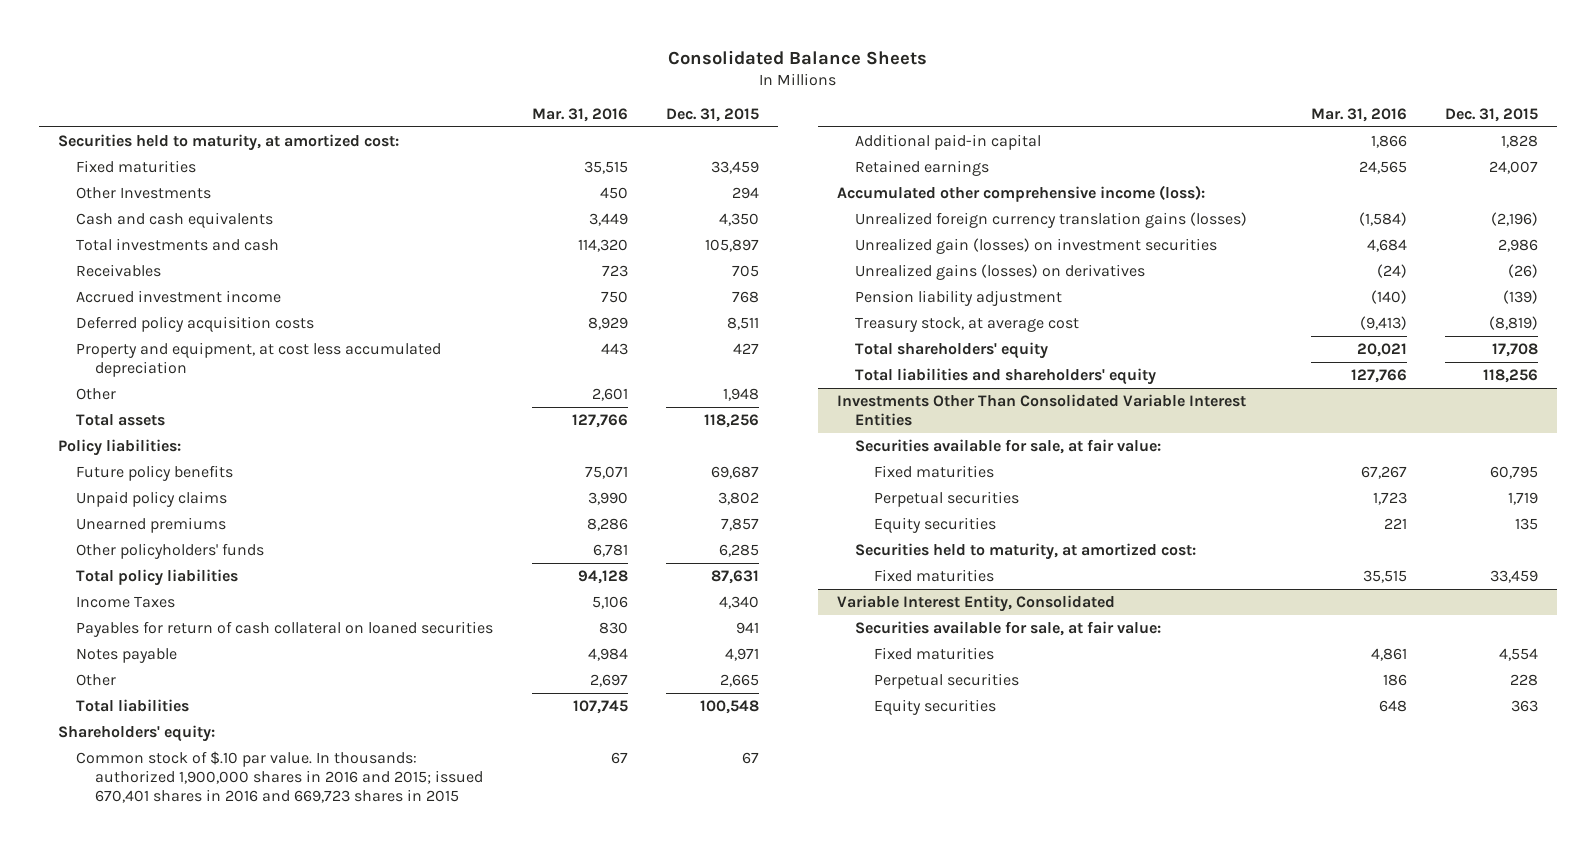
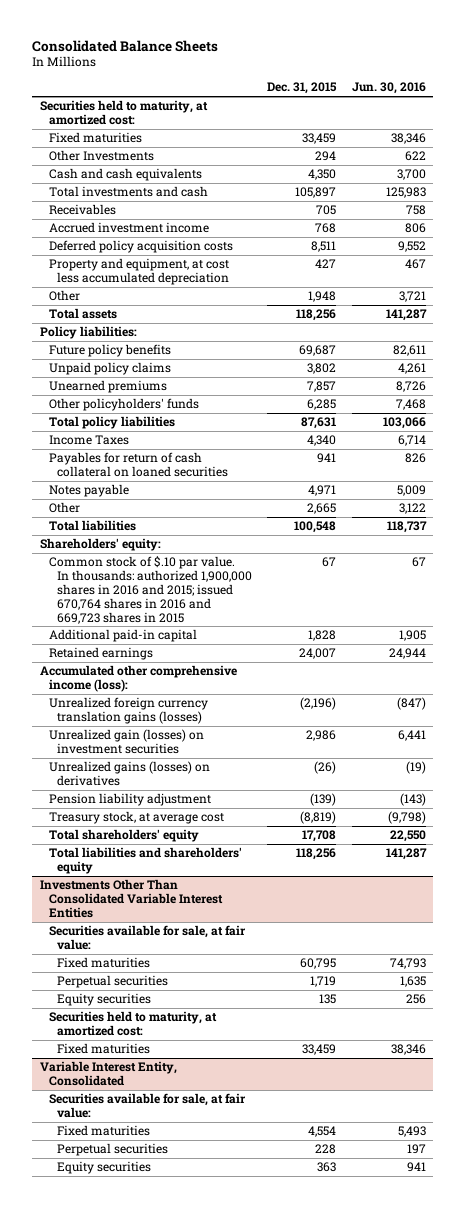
- | Mar. 31, 2016 | Dec. 31, 2015
+ | Dec. 31, 2015 | Jun. 30, 2016
- Common stock of $.10 par value. In thousands: authorized 1,900,000 shares in 2016 and 2015; issued 670,401 shares in 2016 and 669,723 shares in 2015 | 67 | 67
+ Common stock of $.10 par value. In thousands: authorized 1,900,000 shares in 2016 and 2015; issued 670,764 shares in 2016 and 669,723 shares in 2015 | 67 | 67

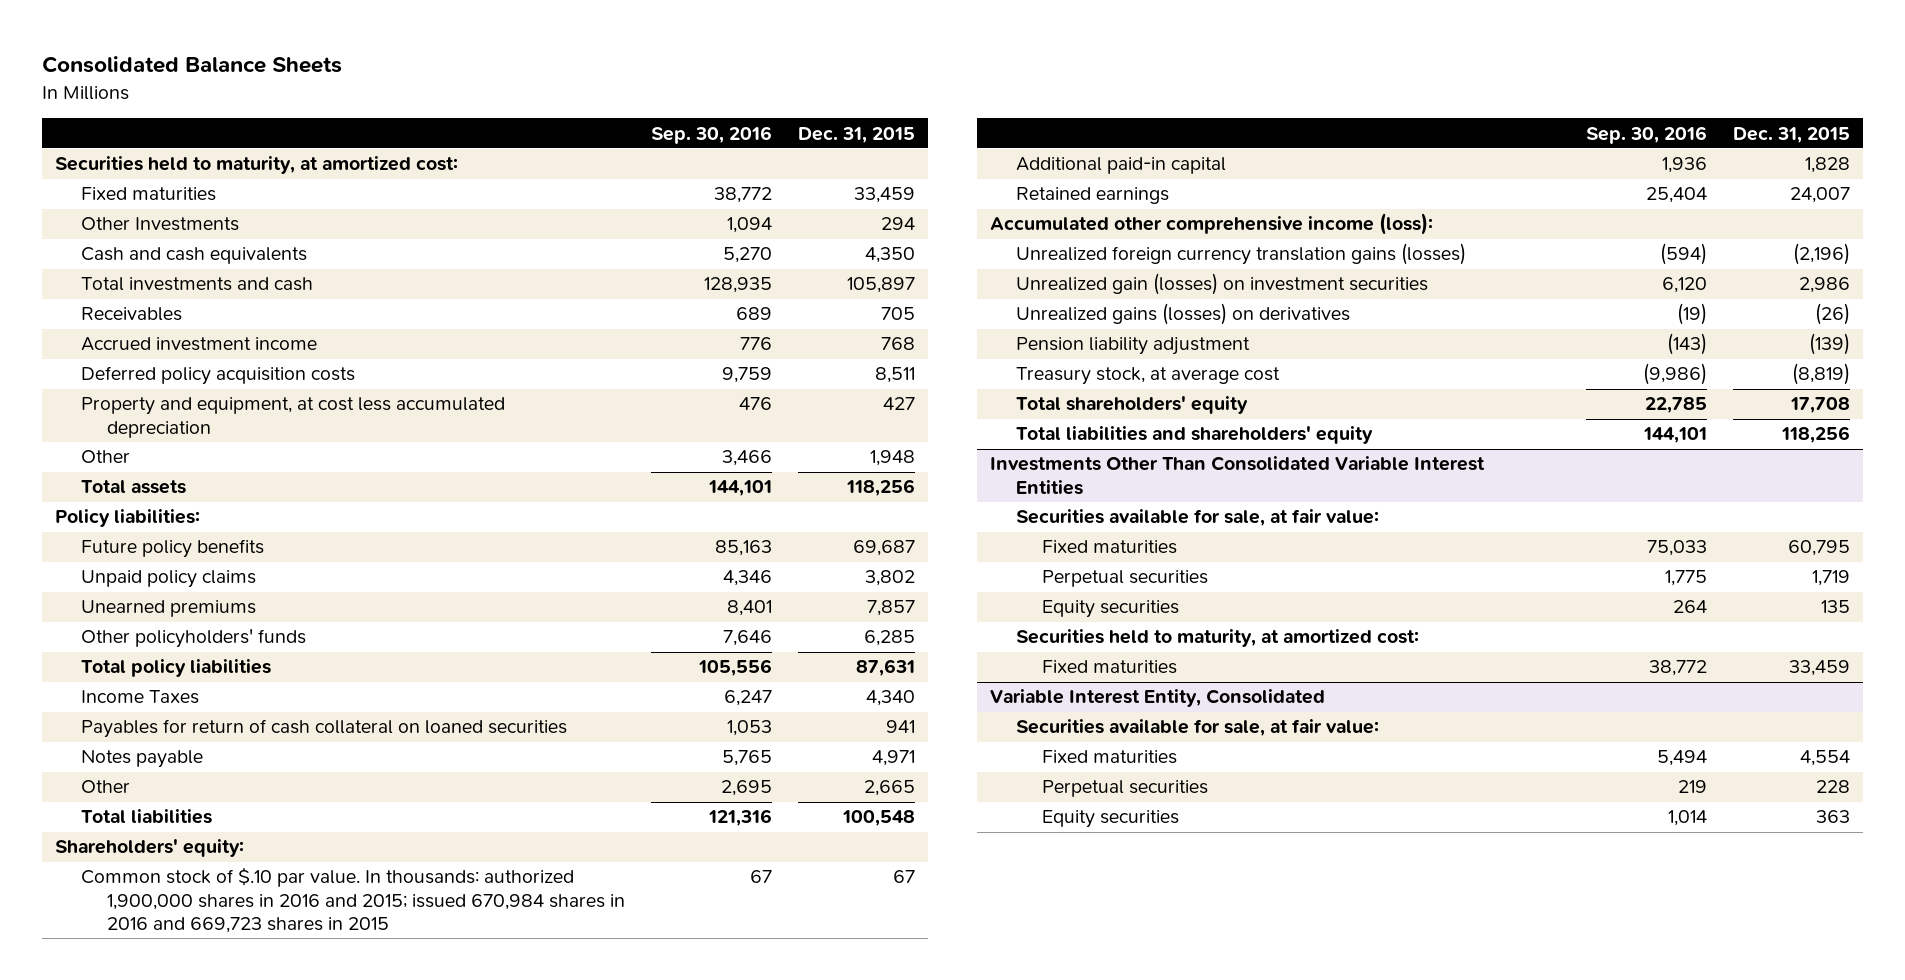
- | Dec. 31, 2015 | Jun. 30, 2016
+ | Sep. 30, 2016 | Dec. 31, 2015
- Common stock of $.10 par value. In thousands: authorized 1,900,000 shares in 2016 and 2015; issued 670,764 shares in 2016 and 669,723 shares in 2015 | 67 | 67
+ Common stock of $.10 par value. In thousands: authorized 1,900,000 shares in 2016 and 2015; issued 670,984 shares in 2016 and 669,723 shares in 2015 | 67 | 67

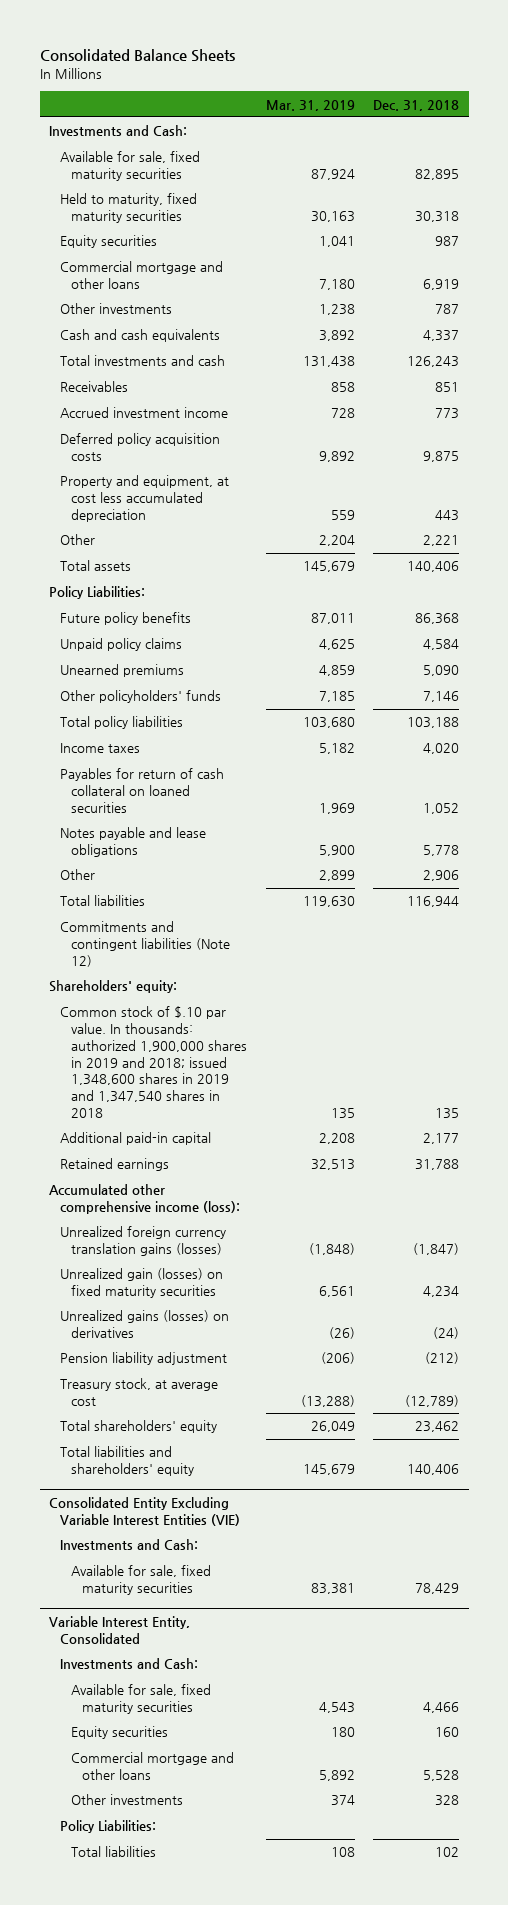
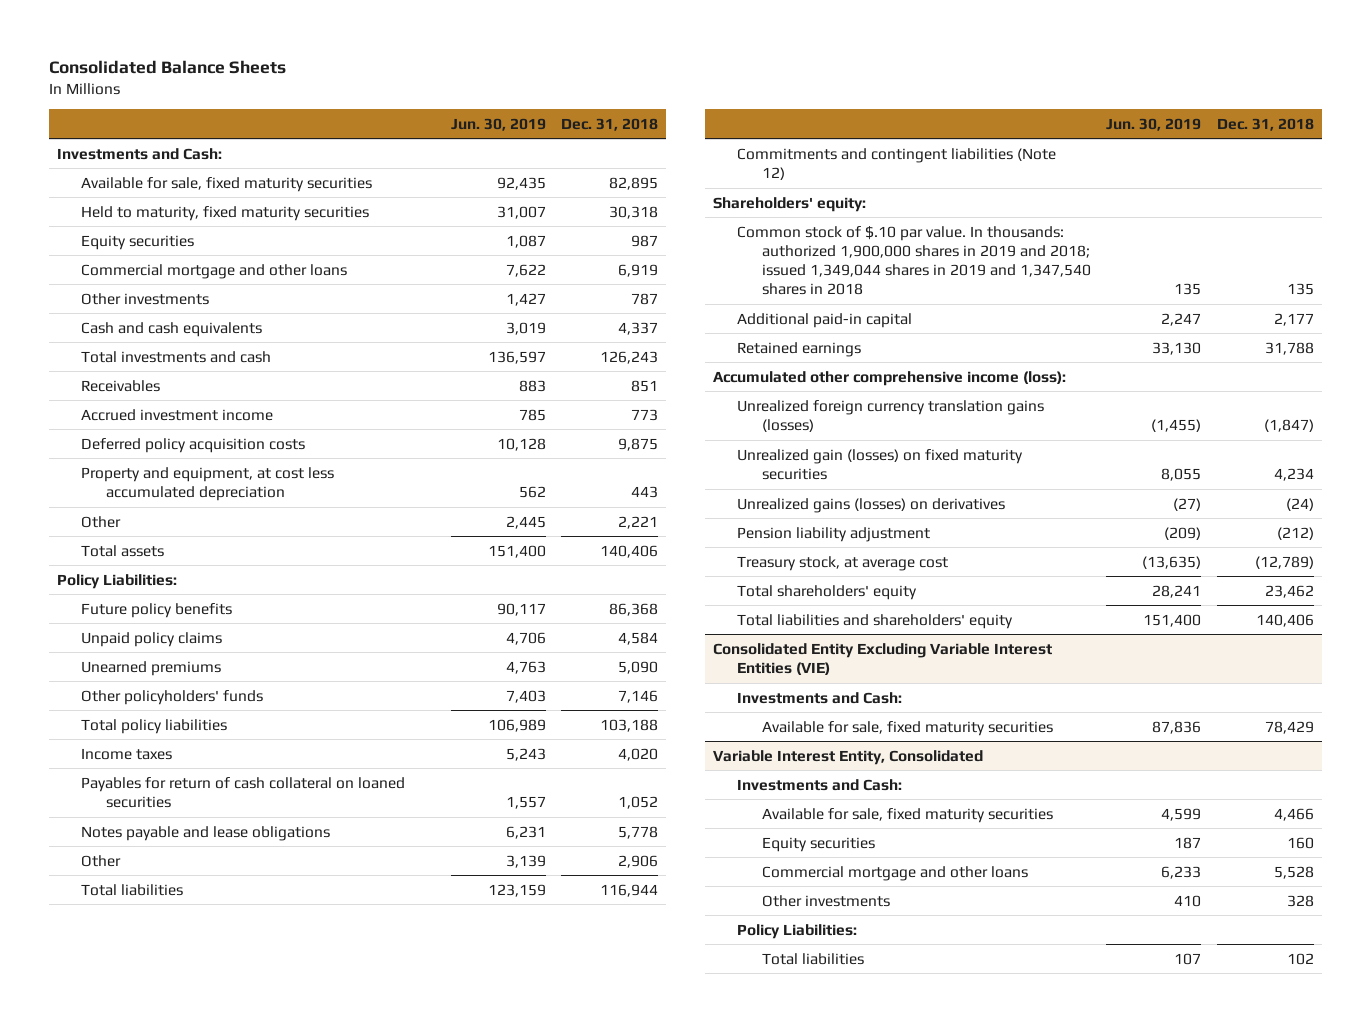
- | Mar. 31, 2019 | Dec. 31, 2018
+ | Jun. 30, 2019 | Dec. 31, 2018
- Common stock of $.10 par value. In thousands: authorized 1,900,000 shares in 2019 and 2018; issued 1,348,600 shares in 2019 and 1,347,540 shares in 2018 | 135 | 135
+ Common stock of $.10 par value. In thousands: authorized 1,900,000 shares in 2019 and 2018; issued 1,349,044 shares in 2019 and 1,347,540 shares in 2018 | 135 | 135

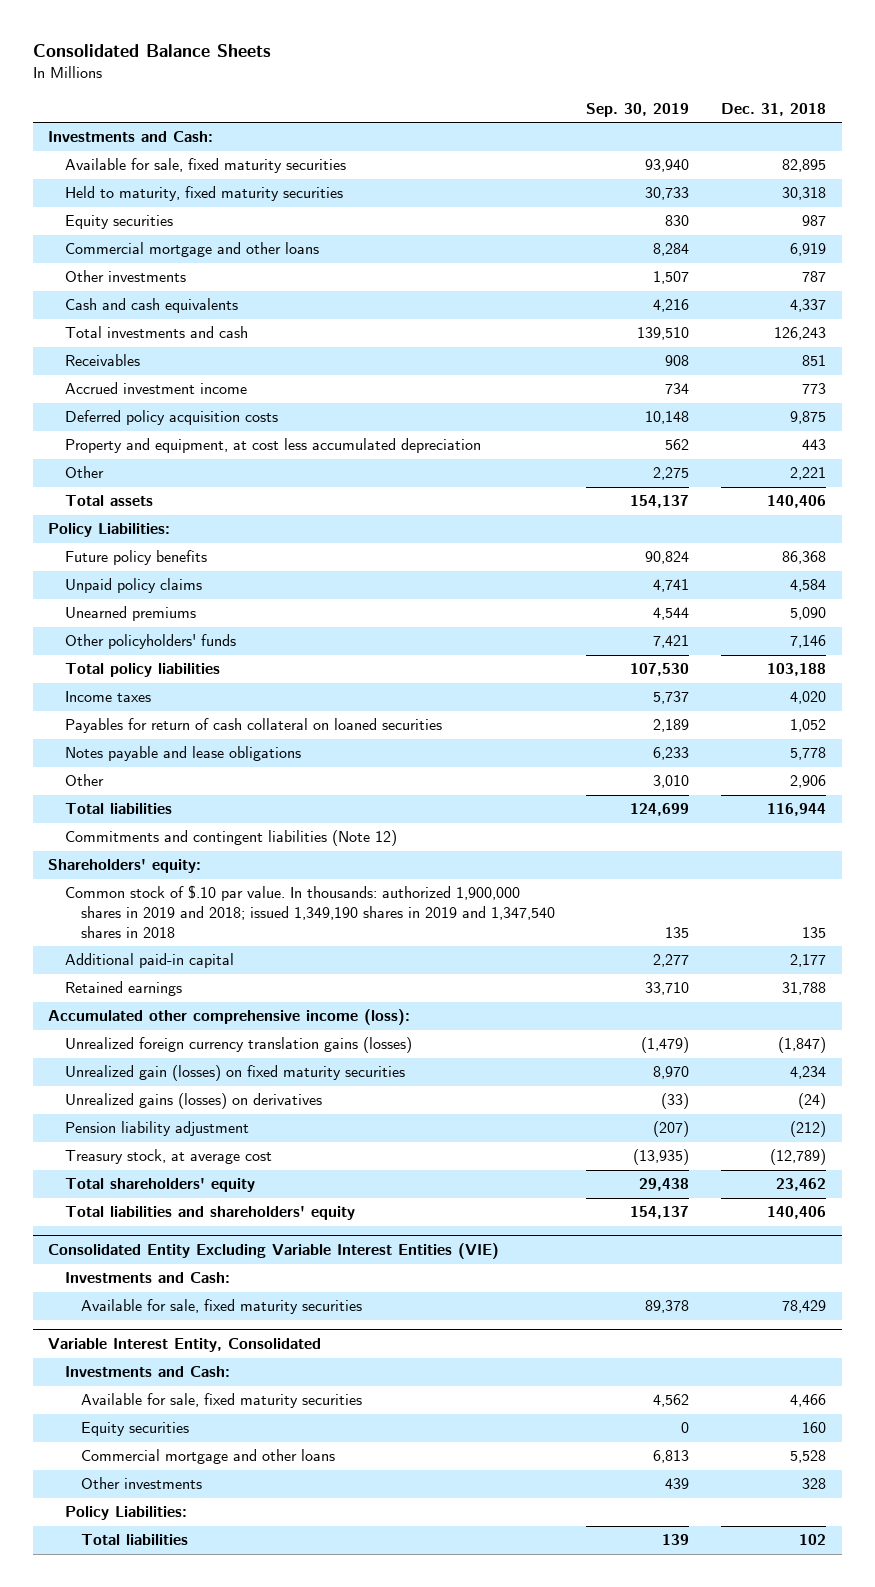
- | Jun. 30, 2019 | Dec. 31, 2018
+ | Sep. 30, 2019 | Dec. 31, 2018
- Common stock of $.10 par value. In thousands: authorized 1,900,000 shares in 2019 and 2018; issued 1,349,044 shares in 2019 and 1,347,540 shares in 2018 | 135 | 135
+ Common stock of $.10 par value. In thousands: authorized 1,900,000 shares in 2019 and 2018; issued 1,349,190 shares in 2019 and 1,347,540 shares in 2018 | 135 | 135

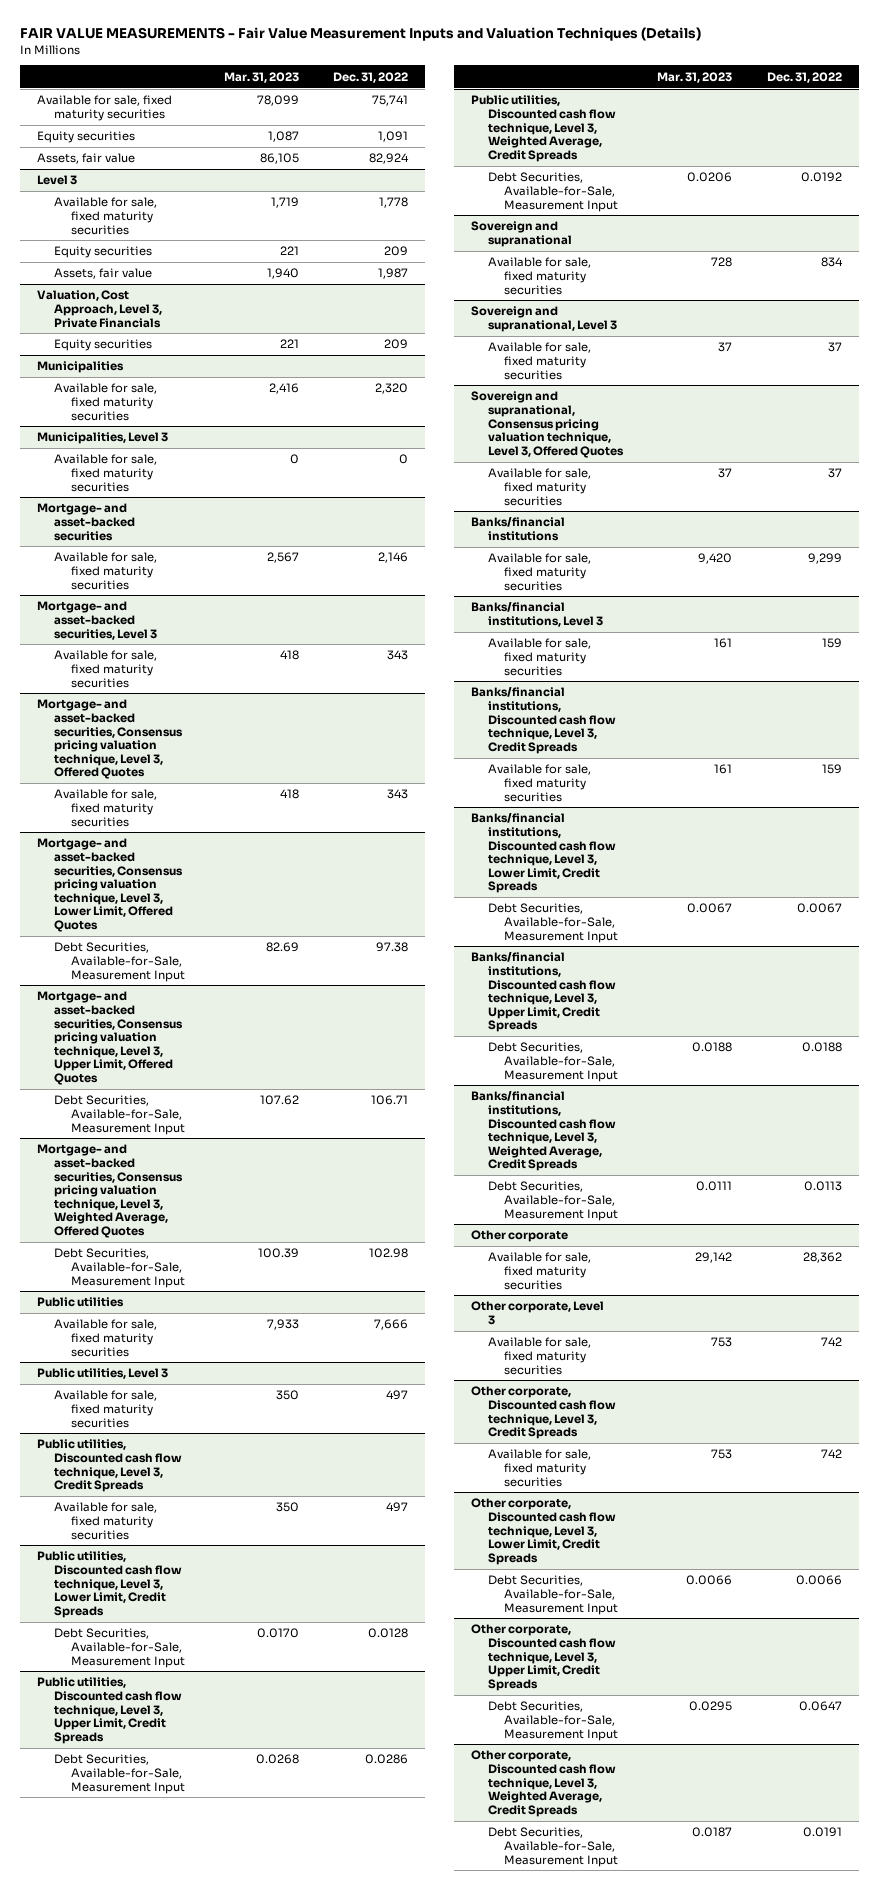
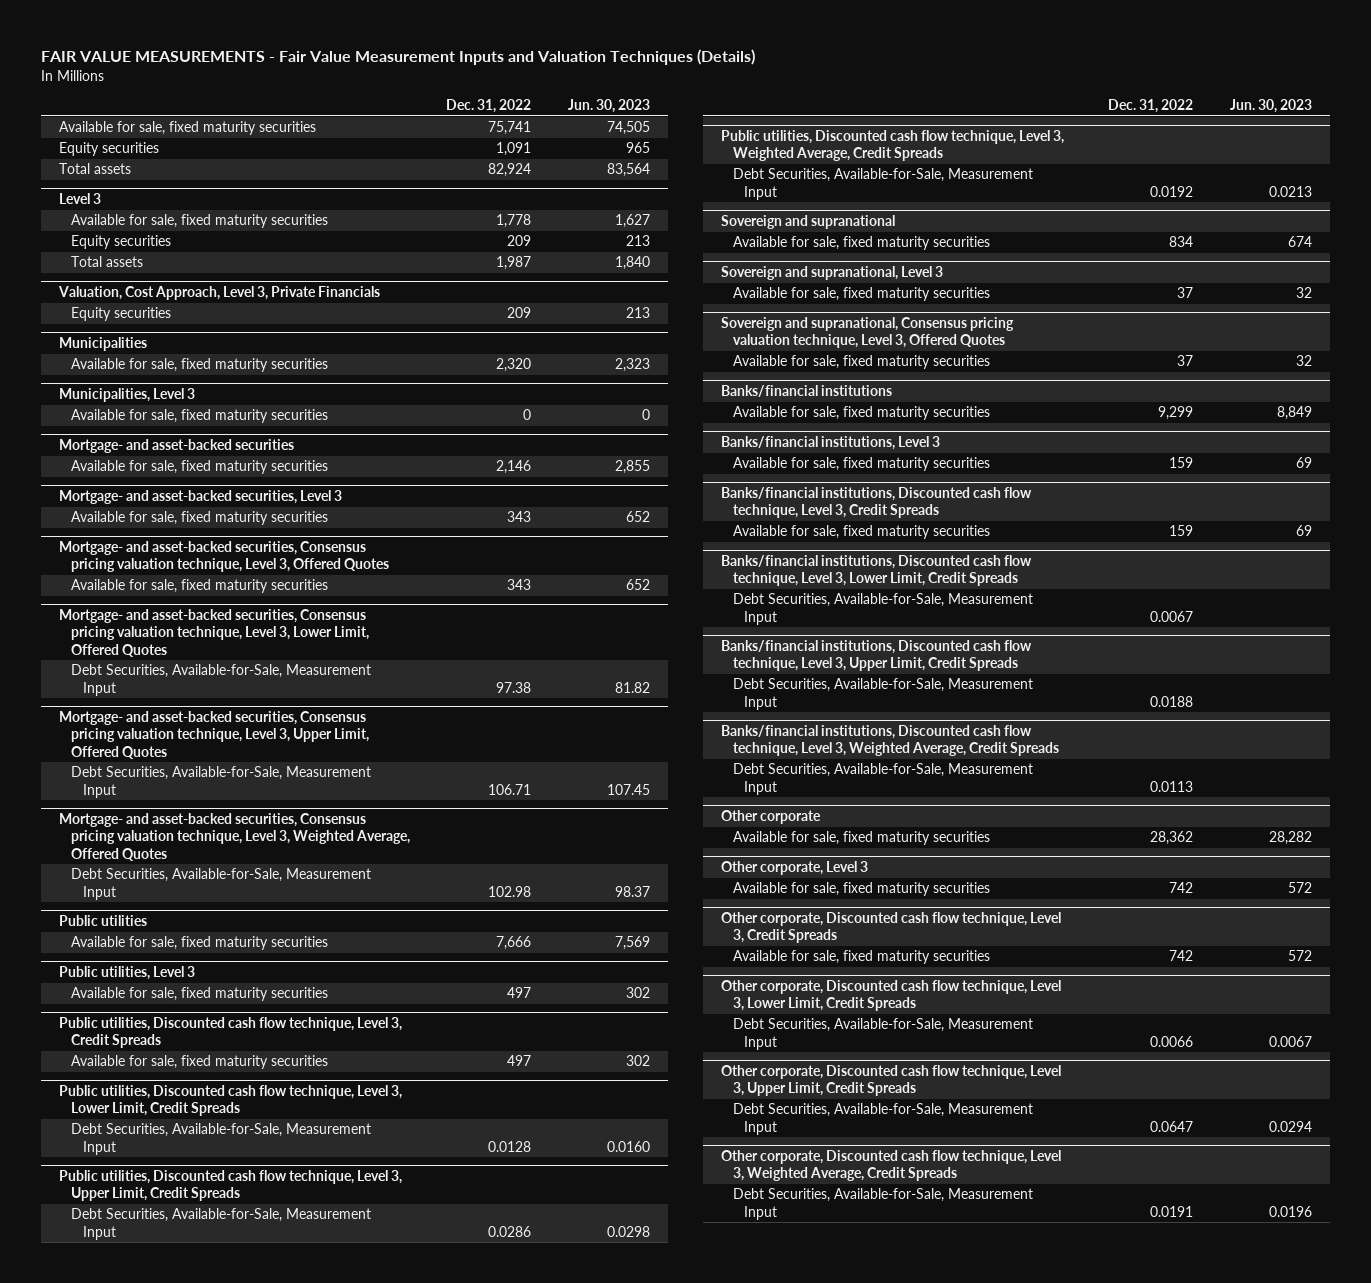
- | Mar. 31, 2023 | Dec. 31, 2022
+ | Dec. 31, 2022 | Jun. 30, 2023
- Assets, fair value | 86,105 | 82,924
+ Total assets | 82,924 | 83,564
@ Level 3
- Assets, fair value | 1,940 | 1,987
+ Total assets | 1,987 | 1,840

